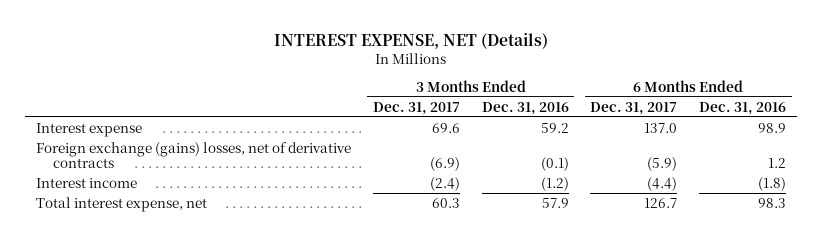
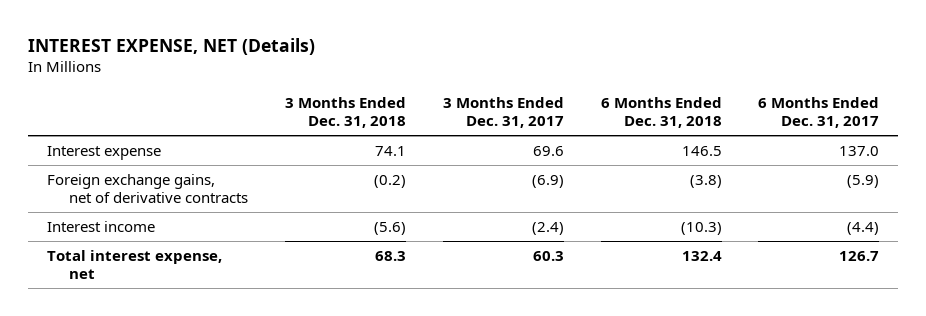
- | 3 Months Ended Dec. 31, 2017 | 3 Months Ended Dec. 31, 2016 | 6 Months Ended Dec. 31, 2017 | 6 Months Ended Dec. 31, 2016
+ | 3 Months Ended Dec. 31, 2018 | 3 Months Ended Dec. 31, 2017 | 6 Months Ended Dec. 31, 2018 | 6 Months Ended Dec. 31, 2017
- Foreign exchange (gains) losses, net of derivative contracts | (6.9) | (0.1) | (5.9) | 1.2
+ Foreign exchange gains, net of derivative contracts | (0.2) | (6.9) | (3.8) | (5.9)

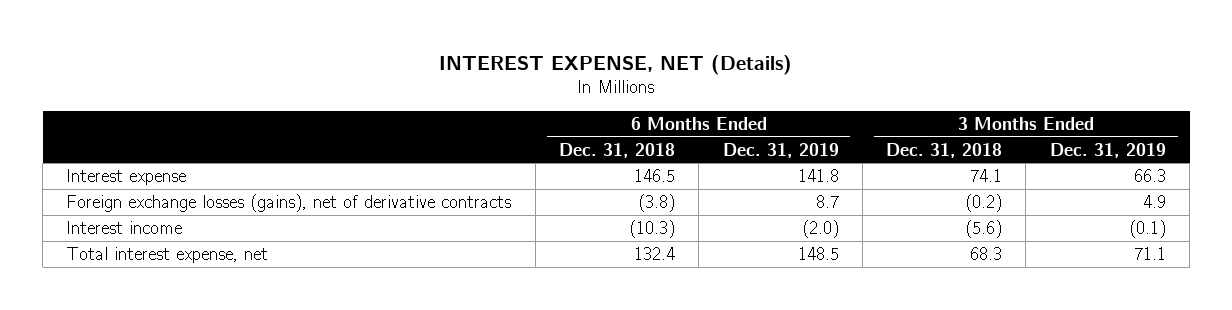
- | 3 Months Ended Dec. 31, 2018 | 3 Months Ended Dec. 31, 2017 | 6 Months Ended Dec. 31, 2018 | 6 Months Ended Dec. 31, 2017
+ | 6 Months Ended Dec. 31, 2018 | 6 Months Ended Dec. 31, 2019 | 3 Months Ended Dec. 31, 2018 | 3 Months Ended Dec. 31, 2019
- Foreign exchange gains, net of derivative contracts | (0.2) | (6.9) | (3.8) | (5.9)
+ Foreign exchange losses (gains), net of derivative contracts | (3.8) | 8.7 | (0.2) | 4.9

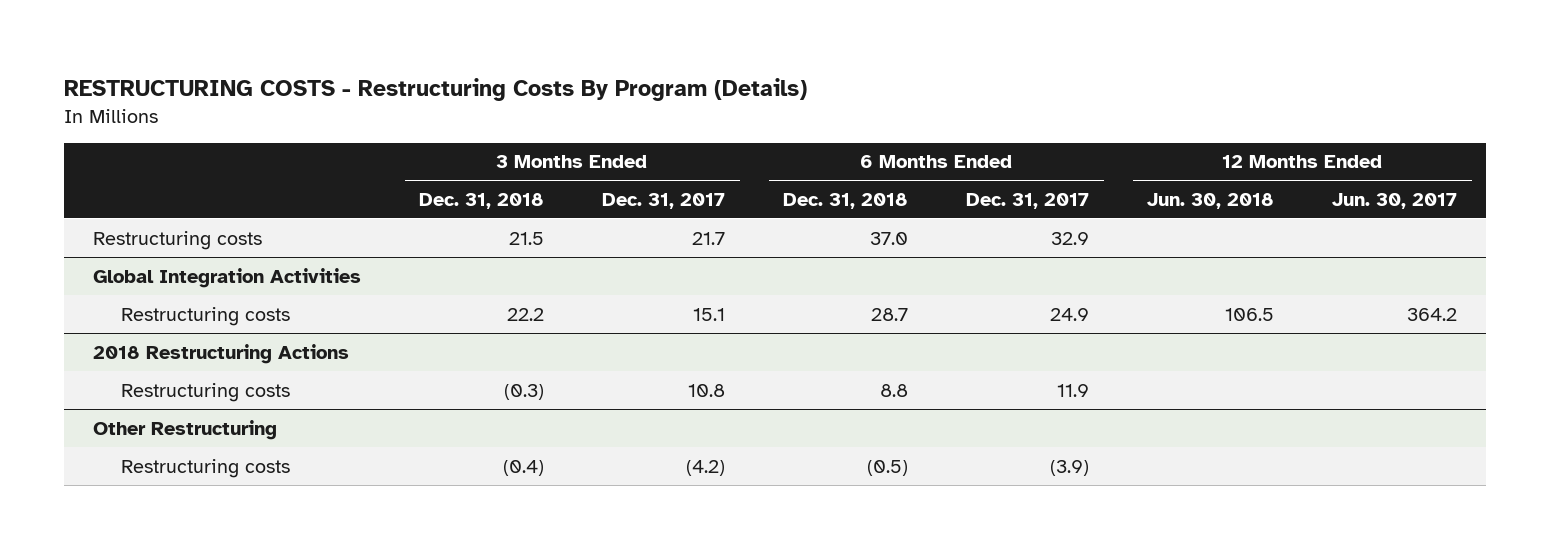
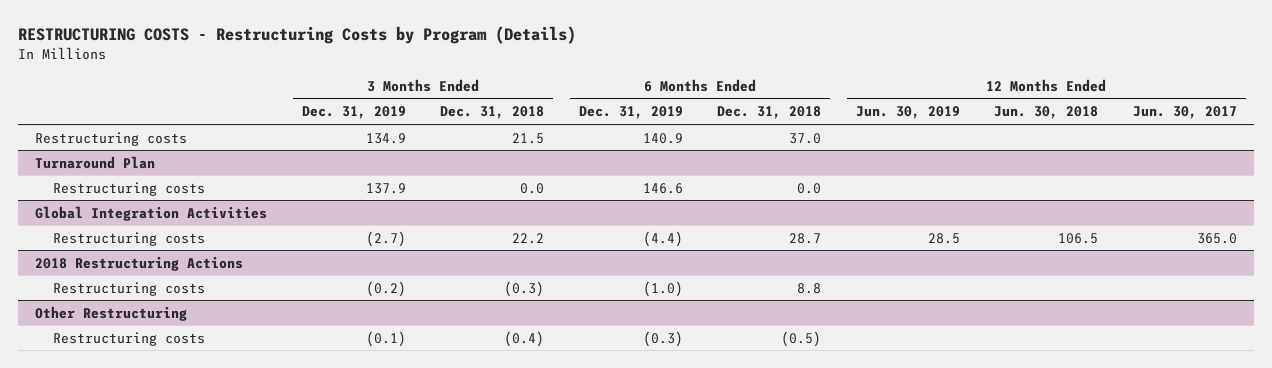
- RESTRUCTURING COSTS - Restructuring Costs By Program (Details)
+ RESTRUCTURING COSTS - Restructuring Costs by Program (Details)
- | 3 Months Ended Dec. 31, 2018 | 3 Months Ended Dec. 31, 2017 | 6 Months Ended Dec. 31, 2018 | 6 Months Ended Dec. 31, 2017 | 12 Months Ended Jun. 30, 2018 | 12 Months Ended Jun. 30, 2017
+ | 3 Months Ended Dec. 31, 2019 | 3 Months Ended Dec. 31, 2018 | 6 Months Ended Dec. 31, 2019 | 6 Months Ended Dec. 31, 2018 | 12 Months Ended Jun. 30, 2019 | 12 Months Ended Jun. 30, 2018 | 12 Months Ended Jun. 30, 2017
+ Turnaround Plan
+ Restructuring costs | 137.9 | 0.0 | 146.6 | 0.0 | | |
@ Global Integration Activities
- Restructuring costs | 22.2 | 15.1 | 28.7 | 24.9 | 106.5 | 364.2
+ Restructuring costs | (2.7) | 22.2 | (4.4) | 28.7 | 28.5 | 106.5 | 365.0

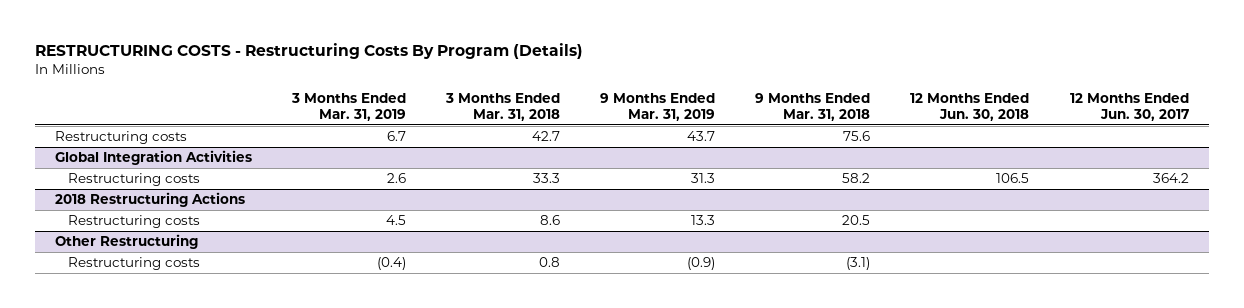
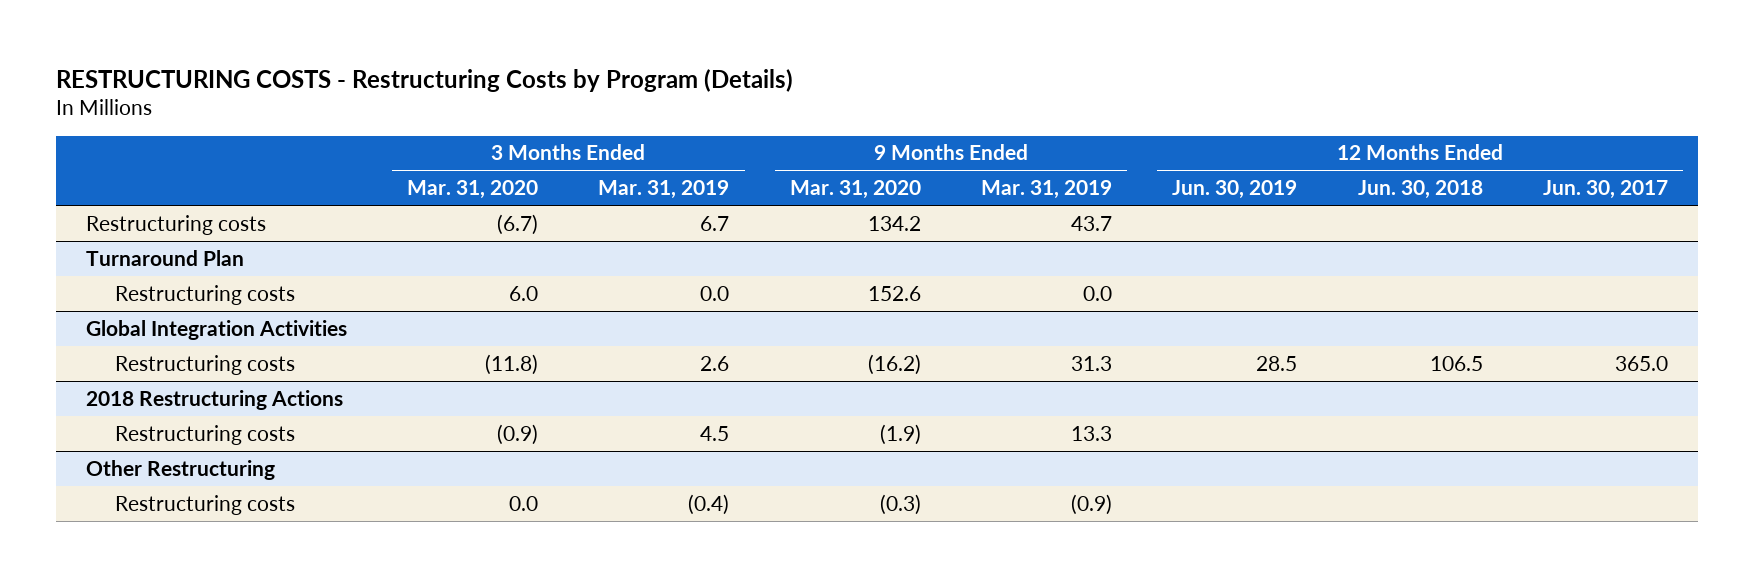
- RESTRUCTURING COSTS - Restructuring Costs By Program (Details)
+ RESTRUCTURING COSTS - Restructuring Costs by Program (Details)
- | 3 Months Ended Mar. 31, 2019 | 3 Months Ended Mar. 31, 2018 | 9 Months Ended Mar. 31, 2019 | 9 Months Ended Mar. 31, 2018 | 12 Months Ended Jun. 30, 2018 | 12 Months Ended Jun. 30, 2017
+ | 3 Months Ended Mar. 31, 2020 | 3 Months Ended Mar. 31, 2019 | 9 Months Ended Mar. 31, 2020 | 9 Months Ended Mar. 31, 2019 | 12 Months Ended Jun. 30, 2019 | 12 Months Ended Jun. 30, 2018 | 12 Months Ended Jun. 30, 2017
+ Turnaround Plan
+ Restructuring costs | 6.0 | 0.0 | 152.6 | 0.0 | | |
@ Global Integration Activities
- Restructuring costs | 2.6 | 33.3 | 31.3 | 58.2 | 106.5 | 364.2
+ Restructuring costs | (11.8) | 2.6 | (16.2) | 31.3 | 28.5 | 106.5 | 365.0

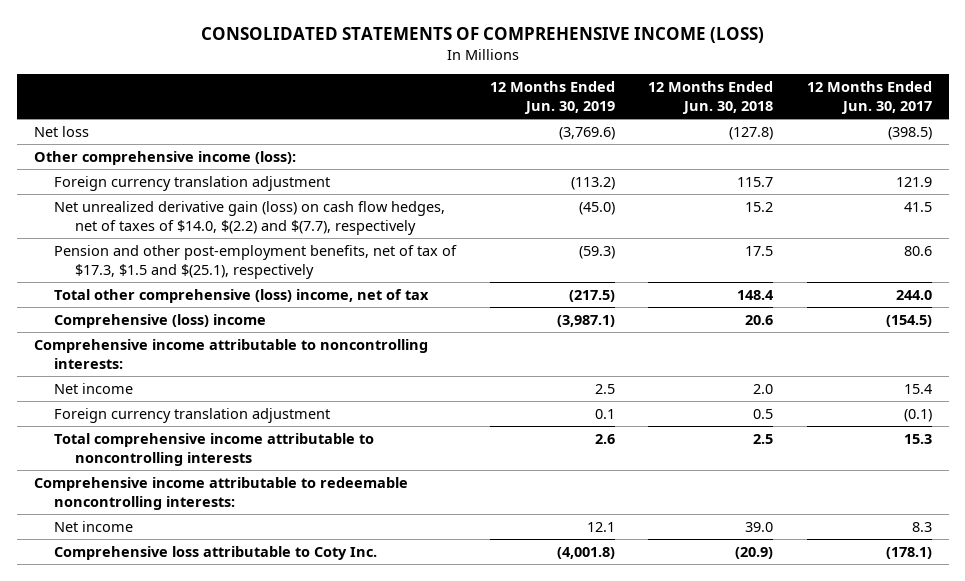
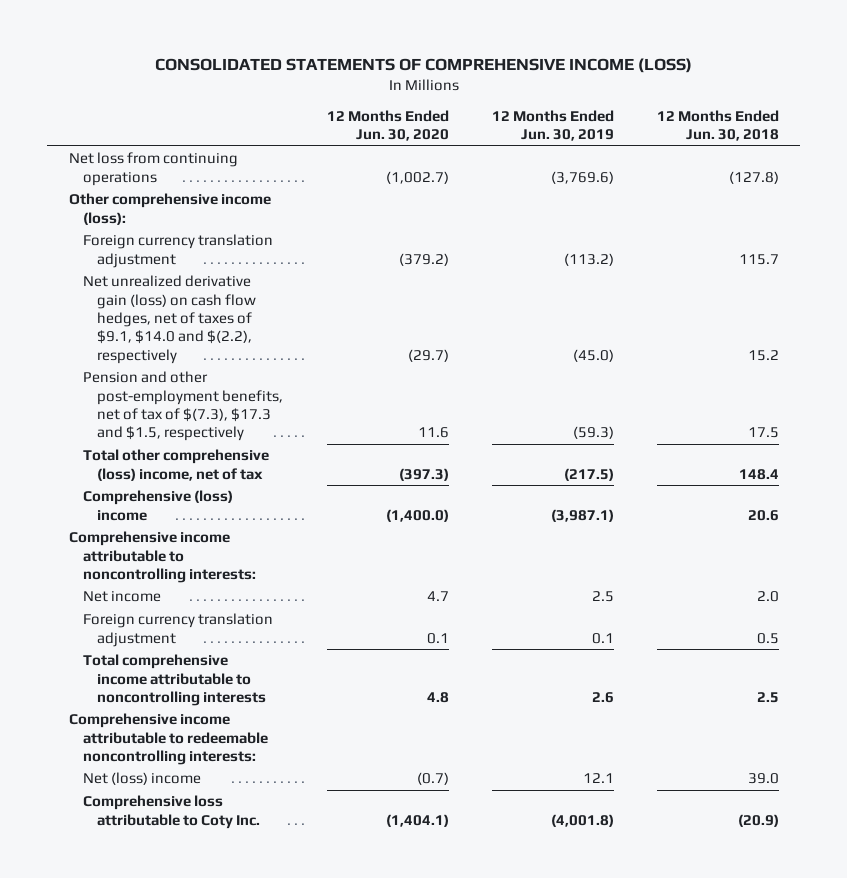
- | 12 Months Ended Jun. 30, 2019 | 12 Months Ended Jun. 30, 2018 | 12 Months Ended Jun. 30, 2017
+ | 12 Months Ended Jun. 30, 2020 | 12 Months Ended Jun. 30, 2019 | 12 Months Ended Jun. 30, 2018
- Net loss | (3,769.6) | (127.8) | (398.5)
+ Net loss from continuing operations | (1,002.7) | (3,769.6) | (127.8)
- Net unrealized derivative gain (loss) on cash flow hedges, net of taxes of $14.0, $(2.2) and $(7.7), respectively | (45.0) | 15.2 | 41.5
- Pension and other post-employment benefits, net of tax of $17.3, $1.5 and $(25.1), respectively | (59.3) | 17.5 | 80.6
+ Net unrealized derivative gain (loss) on cash flow hedges, net of taxes of $9.1, $14.0 and $(2.2), respectively | (29.7) | (45.0) | 15.2
+ Pension and other post-employment benefits, net of tax of $(7.3), $17.3 and $1.5, respectively | 11.6 | (59.3) | 17.5
- Net income | 12.1 | 39.0 | 8.3
+ Net (loss) income | (0.7) | 12.1 | 39.0

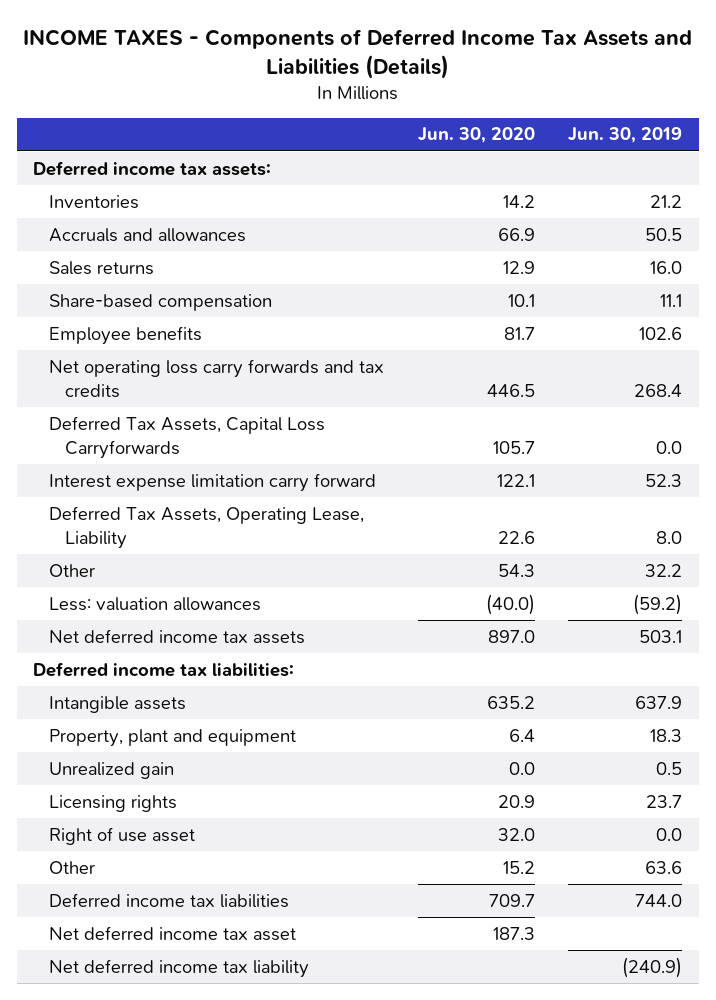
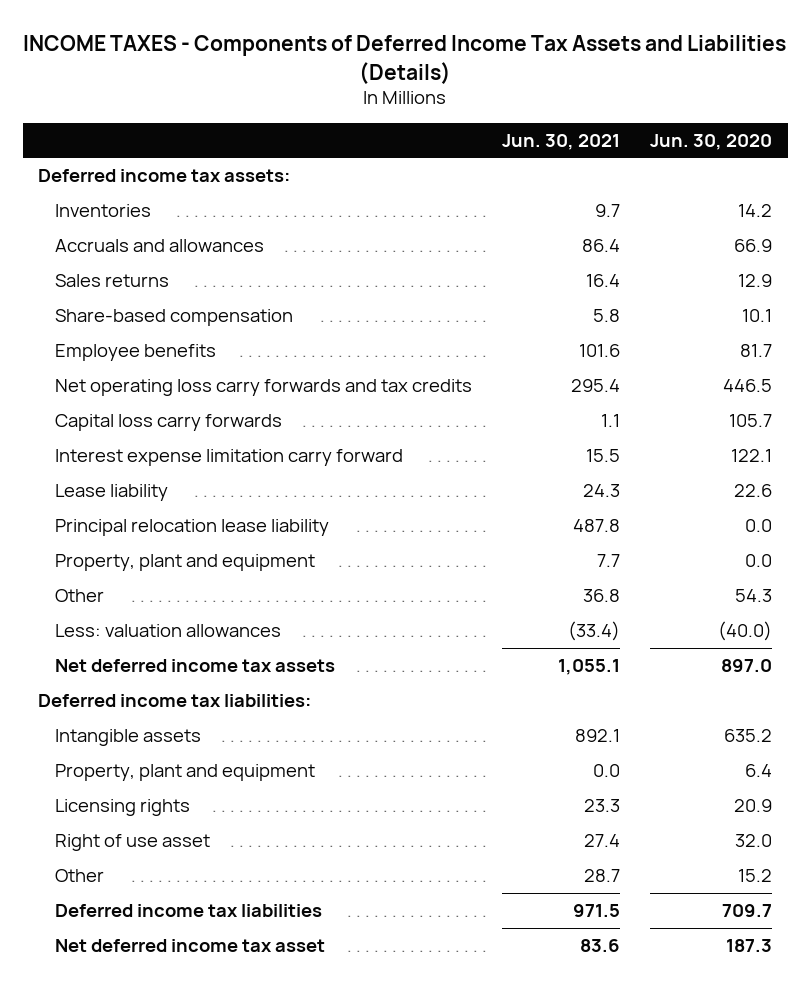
- | Jun. 30, 2020 | Jun. 30, 2019
+ | Jun. 30, 2021 | Jun. 30, 2020
- Deferred Tax Assets, Capital Loss Carryforwards | 105.7 | 0.0
+ Capital loss carry forwards | 1.1 | 105.7
- Deferred Tax Assets, Operating Lease, Liability | 22.6 | 8.0
+ Lease liability | 24.3 | 22.6
+ Principal relocation lease liability | 487.8 | 0.0
+ Property, plant and equipment | 7.7 | 0.0
- Unrealized gain | 0.0 | 0.5
- Net deferred income tax liability | | (240.9)

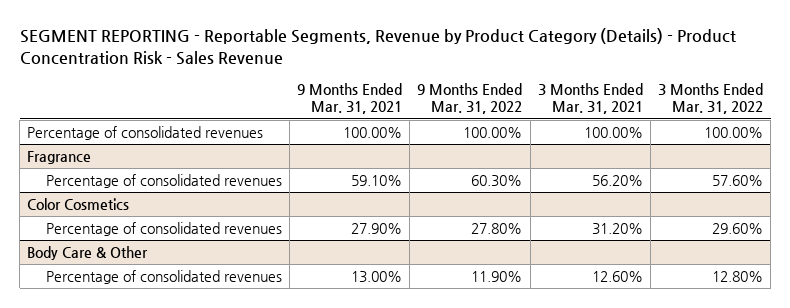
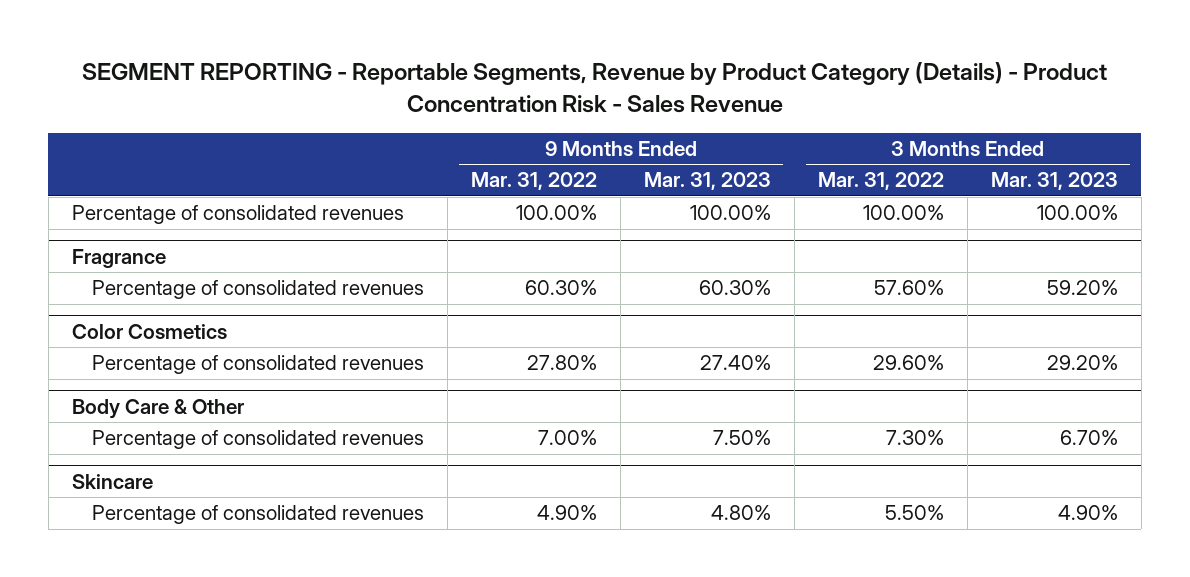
- | 9 Months Ended Mar. 31, 2021 | 9 Months Ended Mar. 31, 2022 | 3 Months Ended Mar. 31, 2021 | 3 Months Ended Mar. 31, 2022
+ | 9 Months Ended Mar. 31, 2022 | 9 Months Ended Mar. 31, 2023 | 3 Months Ended Mar. 31, 2022 | 3 Months Ended Mar. 31, 2023
@ Body Care & Other
- Percentage of consolidated revenues | 13.00% | 11.90% | 12.60% | 12.80%
+ Percentage of consolidated revenues | 7.00% | 7.50% | 7.30% | 6.70%
+ Skincare
+ Percentage of consolidated revenues | 4.90% | 4.80% | 5.50% | 4.90%

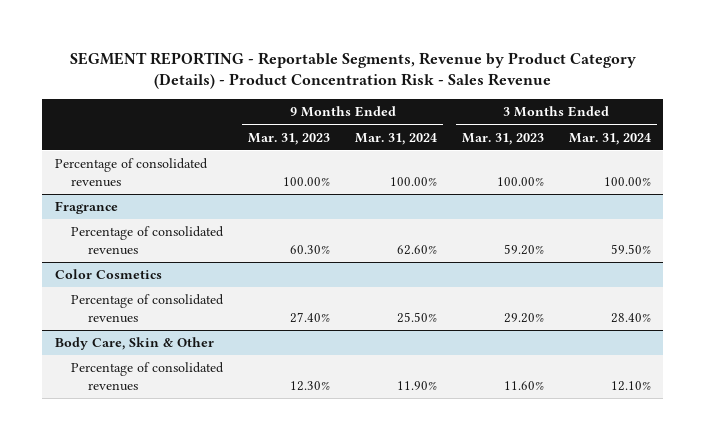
- | 9 Months Ended Mar. 31, 2022 | 9 Months Ended Mar. 31, 2023 | 3 Months Ended Mar. 31, 2022 | 3 Months Ended Mar. 31, 2023
+ | 9 Months Ended Mar. 31, 2023 | 9 Months Ended Mar. 31, 2024 | 3 Months Ended Mar. 31, 2023 | 3 Months Ended Mar. 31, 2024
- Body Care & Other
- Percentage of consolidated revenues | 7.00% | 7.50% | 7.30% | 6.70%
- Skincare
- Percentage of consolidated revenues | 4.90% | 4.80% | 5.50% | 4.90%
+ Body Care, Skin & Other
+ Percentage of consolidated revenues | 12.30% | 11.90% | 11.60% | 12.10%

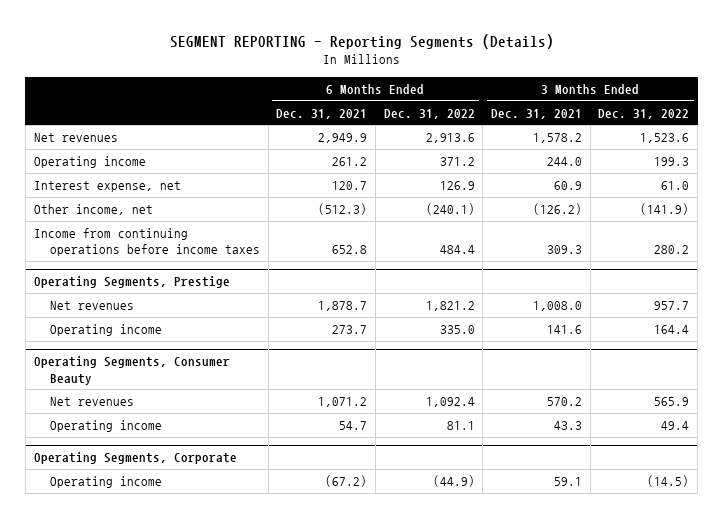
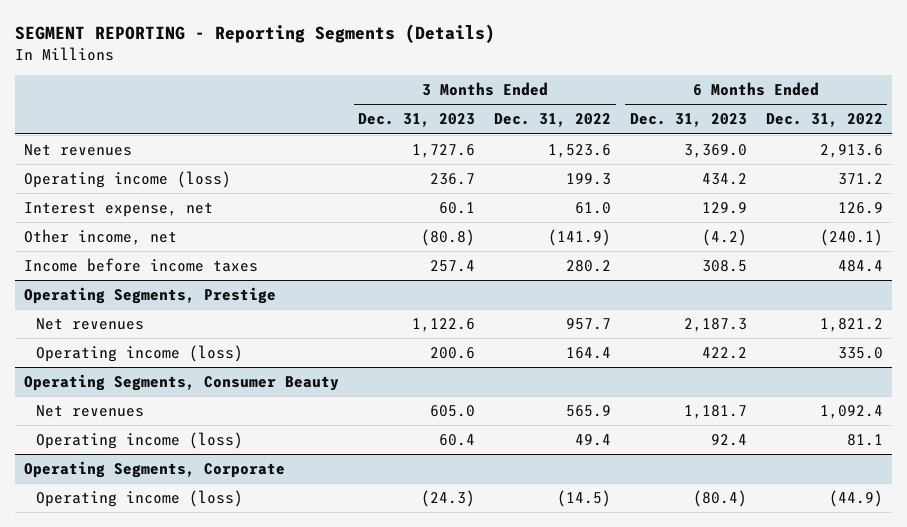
- | 6 Months Ended Dec. 31, 2021 | 6 Months Ended Dec. 31, 2022 | 3 Months Ended Dec. 31, 2021 | 3 Months Ended Dec. 31, 2022
+ | 3 Months Ended Dec. 31, 2023 | 3 Months Ended Dec. 31, 2022 | 6 Months Ended Dec. 31, 2023 | 6 Months Ended Dec. 31, 2022
- Operating income | 261.2 | 371.2 | 244.0 | 199.3
+ Operating income (loss) | 236.7 | 199.3 | 434.2 | 371.2
- Income from continuing operations before income taxes | 652.8 | 484.4 | 309.3 | 280.2
+ Income before income taxes | 257.4 | 280.2 | 308.5 | 484.4
@ Operating Segments, Prestige
- Operating income | 273.7 | 335.0 | 141.6 | 164.4
+ Operating income (loss) | 200.6 | 164.4 | 422.2 | 335.0
@ Operating Segments, Consumer Beauty
- Operating income | 54.7 | 81.1 | 43.3 | 49.4
+ Operating income (loss) | 60.4 | 49.4 | 92.4 | 81.1
@ Operating Segments, Corporate
- Operating income | (67.2) | (44.9) | 59.1 | (14.5)
+ Operating income (loss) | (24.3) | (14.5) | (80.4) | (44.9)

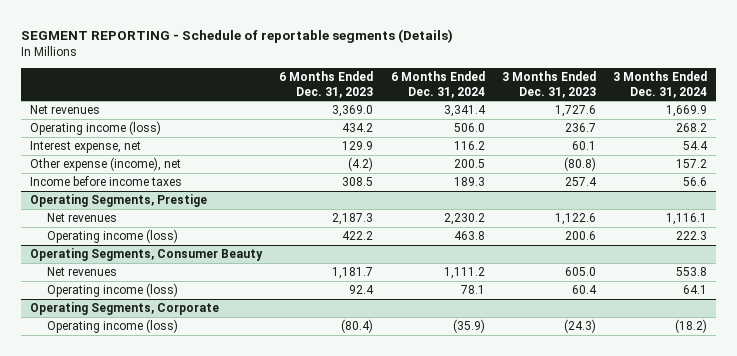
- SEGMENT REPORTING - Reporting Segments (Details)
+ SEGMENT REPORTING - Schedule of reportable segments (Details)
- | 3 Months Ended Dec. 31, 2023 | 3 Months Ended Dec. 31, 2022 | 6 Months Ended Dec. 31, 2023 | 6 Months Ended Dec. 31, 2022
+ | 6 Months Ended Dec. 31, 2023 | 6 Months Ended Dec. 31, 2024 | 3 Months Ended Dec. 31, 2023 | 3 Months Ended Dec. 31, 2024
- Other income, net | (80.8) | (141.9) | (4.2) | (240.1)
+ Other expense (income), net | (4.2) | 200.5 | (80.8) | 157.2

